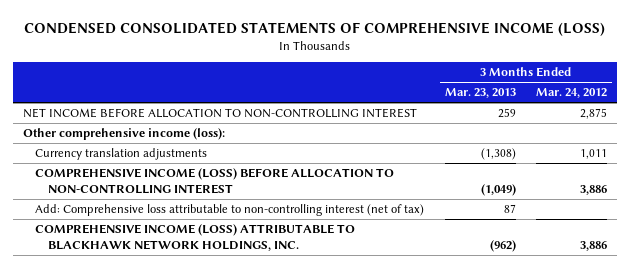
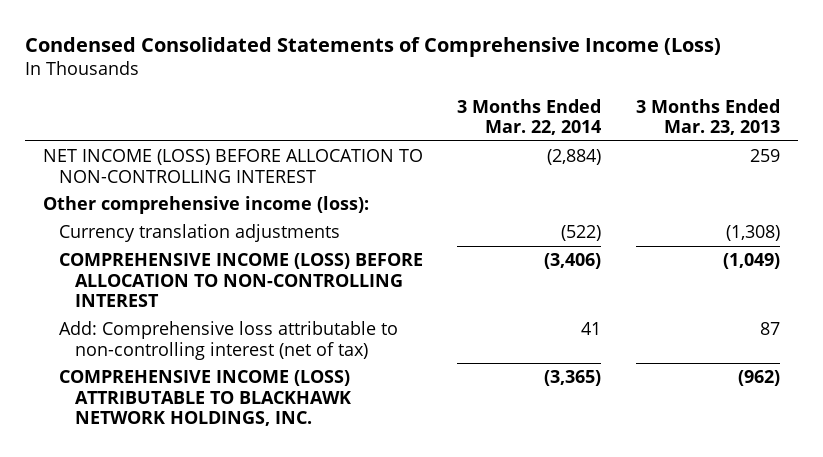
- CONDENSED CONSOLIDATED STATEMENTS OF COMPREHENSIVE INCOME (LOSS)
+ Condensed Consolidated Statements of Comprehensive Income (Loss)
- | 3 Months Ended Mar. 23, 2013 | 3 Months Ended Mar. 24, 2012
+ | 3 Months Ended Mar. 22, 2014 | 3 Months Ended Mar. 23, 2013
- NET INCOME BEFORE ALLOCATION TO NON-CONTROLLING INTEREST | 259 | 2,875
+ NET INCOME (LOSS) BEFORE ALLOCATION TO NON-CONTROLLING INTEREST | (2,884) | 259

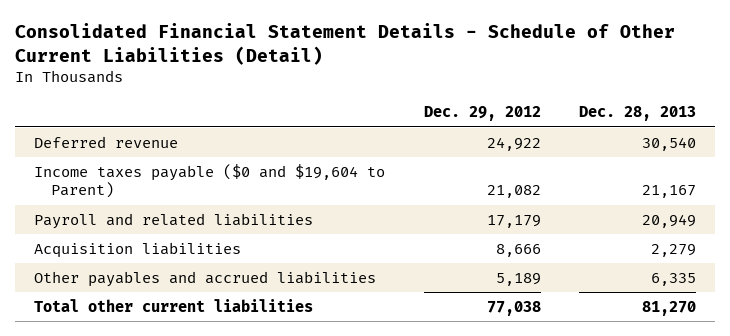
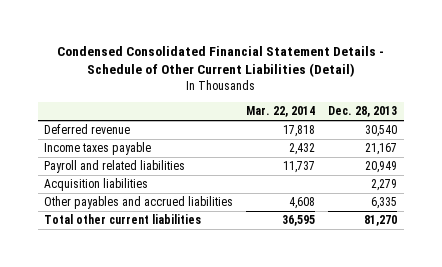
- Consolidated Financial Statement Details - Schedule of Other Current Liabilities (Detail)
+ Condensed Consolidated Financial Statement Details - Schedule of Other Current Liabilities (Detail)
- | Dec. 29, 2012 | Dec. 28, 2013
+ | Mar. 22, 2014 | Dec. 28, 2013
- Income taxes payable ($0 and $19,604 to Parent) | 21,082 | 21,167
+ Income taxes payable | 2,432 | 21,167

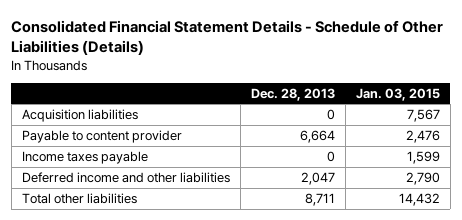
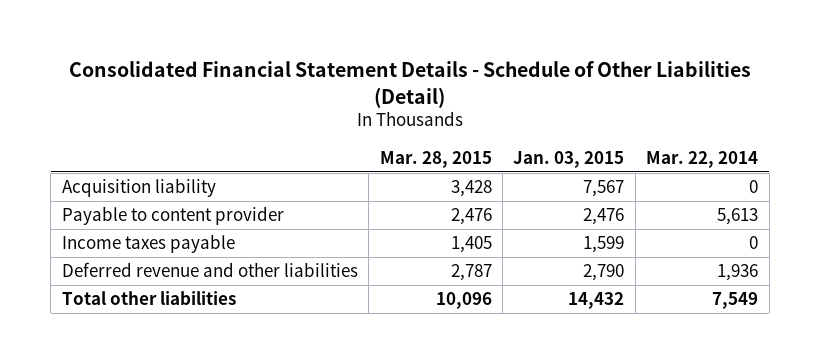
- Consolidated Financial Statement Details - Schedule of Other Liabilities (Details)
+ Consolidated Financial Statement Details - Schedule of Other Liabilities (Detail)
- | Dec. 28, 2013 | Jan. 03, 2015
+ | Mar. 28, 2015 | Jan. 03, 2015 | Mar. 22, 2014
- Acquisition liabilities | 0 | 7,567
+ Acquisition liability | 3,428 | 7,567 | 0
- Deferred income and other liabilities | 2,047 | 2,790
+ Deferred revenue and other liabilities | 2,787 | 2,790 | 1,936

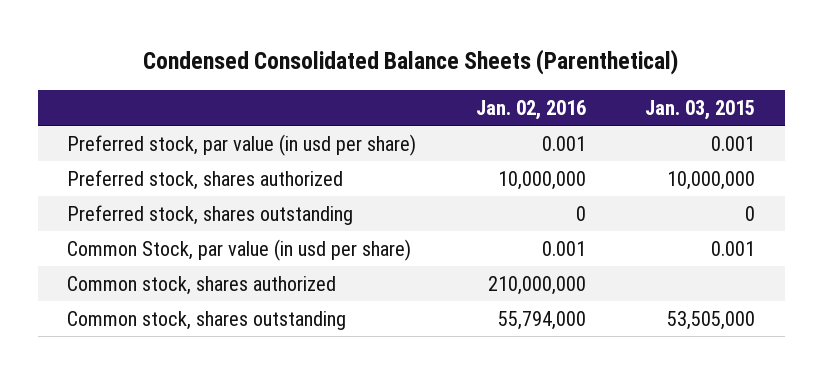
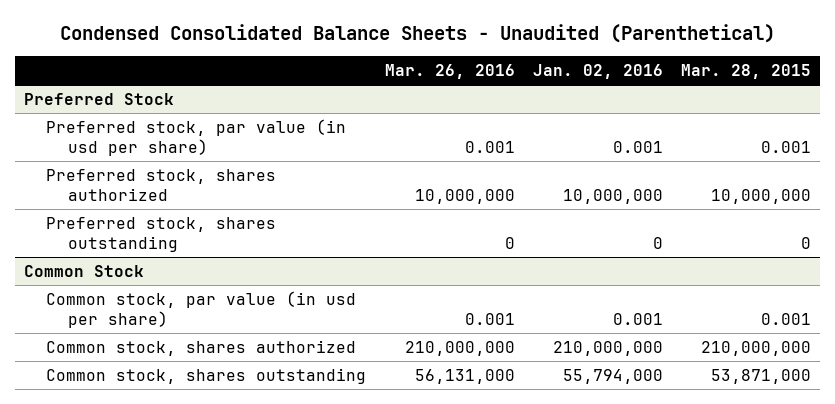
- Condensed Consolidated Balance Sheets (Parenthetical)
+ Condensed Consolidated Balance Sheets - Unaudited (Parenthetical)
- | Jan. 02, 2016 | Jan. 03, 2015
+ | Mar. 26, 2016 | Jan. 02, 2016 | Mar. 28, 2015
+ Preferred Stock
- Common Stock, par value (in usd per share) | 0.001 | 0.001
+ Common Stock
+ Common stock, par value (in usd per share) | 0.001 | 0.001 | 0.001

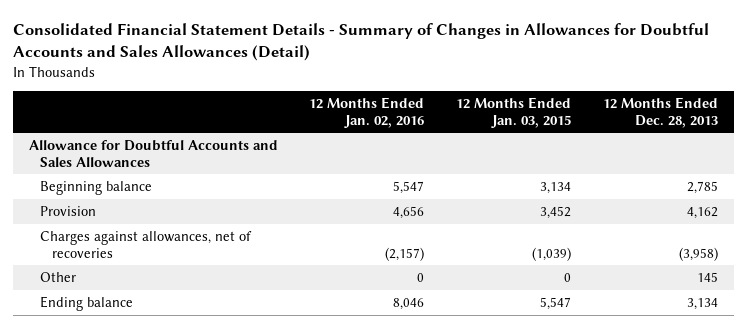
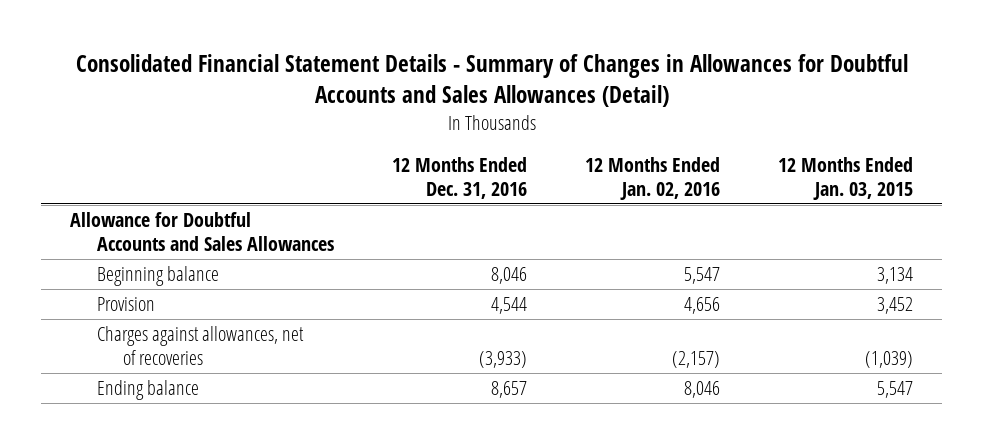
- | 12 Months Ended Jan. 02, 2016 | 12 Months Ended Jan. 03, 2015 | 12 Months Ended Dec. 28, 2013
+ | 12 Months Ended Dec. 31, 2016 | 12 Months Ended Jan. 02, 2016 | 12 Months Ended Jan. 03, 2015
- Other | 0 | 0 | 145

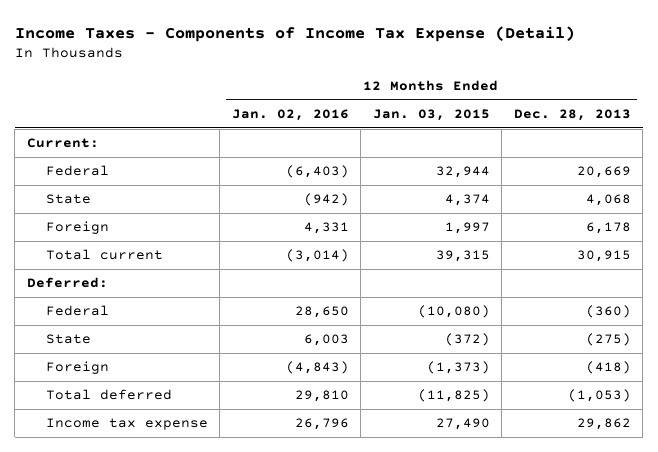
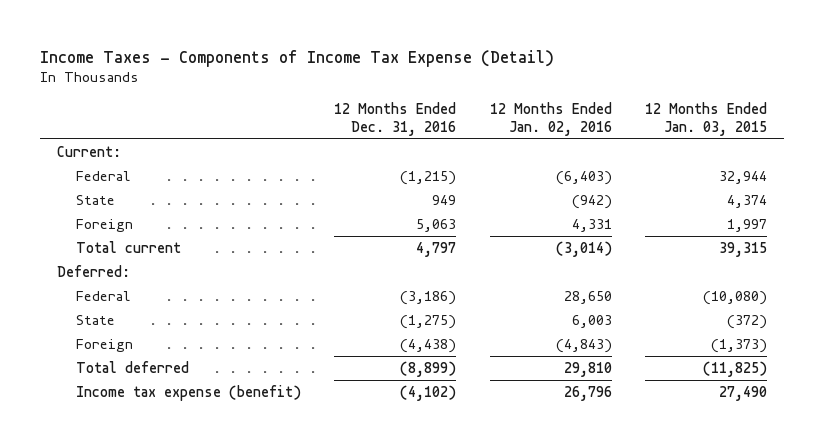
- | 12 Months Ended Jan. 02, 2016 | 12 Months Ended Jan. 03, 2015 | 12 Months Ended Dec. 28, 2013
+ | 12 Months Ended Dec. 31, 2016 | 12 Months Ended Jan. 02, 2016 | 12 Months Ended Jan. 03, 2015
- Income tax expense | 26,796 | 27,490 | 29,862
+ Income tax expense (benefit) | (4,102) | 26,796 | 27,490

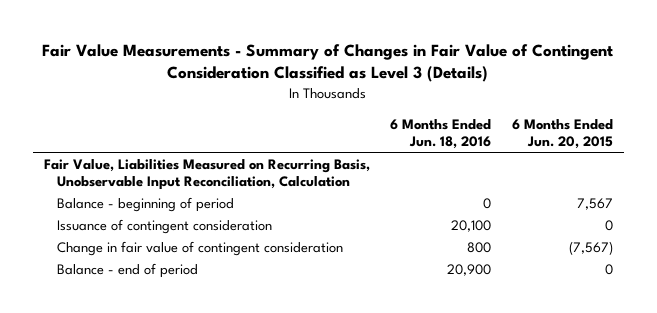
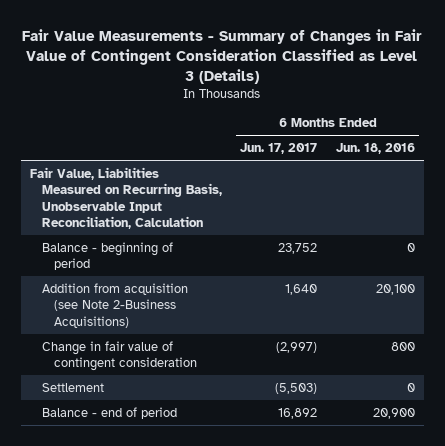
- | 6 Months Ended Jun. 18, 2016 | 6 Months Ended Jun. 20, 2015
+ | 6 Months Ended Jun. 17, 2017 | 6 Months Ended Jun. 18, 2016
- Issuance of contingent consideration | 20,100 | 0
+ Addition from acquisition (see Note 2-Business Acquisitions) | 1,640 | 20,100
+ Settlement | (5,503) | 0

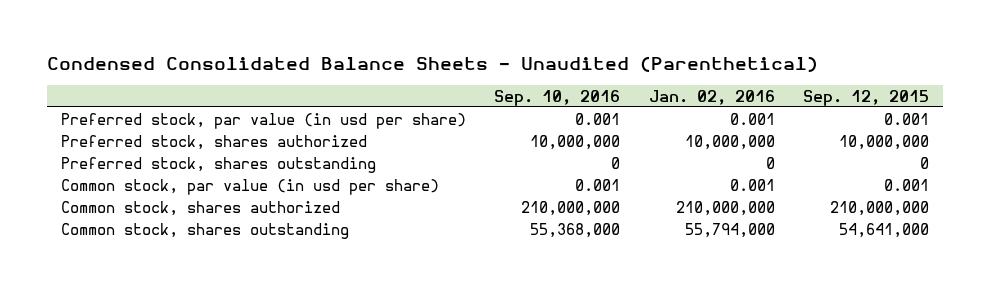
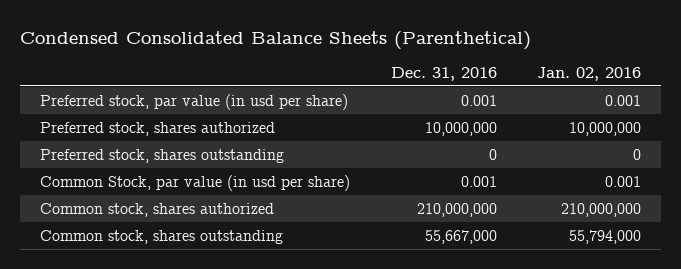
- Condensed Consolidated Balance Sheets - Unaudited (Parenthetical)
+ Condensed Consolidated Balance Sheets (Parenthetical)
- | Sep. 10, 2016 | Jan. 02, 2016 | Sep. 12, 2015
+ | Dec. 31, 2016 | Jan. 02, 2016
- Common stock, par value (in usd per share) | 0.001 | 0.001 | 0.001
+ Common Stock, par value (in usd per share) | 0.001 | 0.001

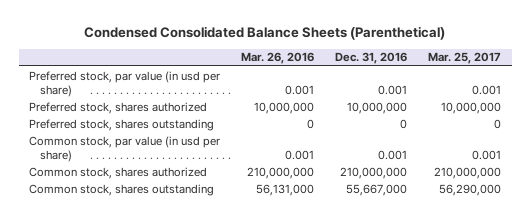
- | Dec. 31, 2016 | Jan. 02, 2016
+ | Mar. 26, 2016 | Dec. 31, 2016 | Mar. 25, 2017
- Common Stock, par value (in usd per share) | 0.001 | 0.001
+ Common stock, par value (in usd per share) | 0.001 | 0.001 | 0.001

